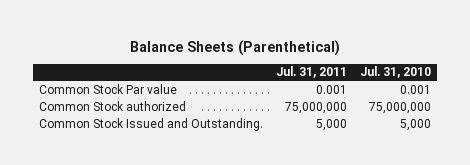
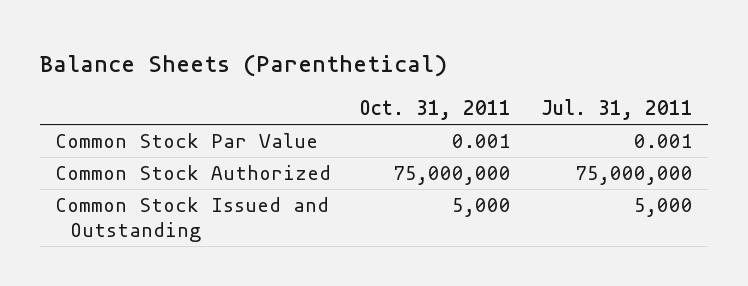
- | Jul. 31, 2011 | Jul. 31, 2010
+ | Oct. 31, 2011 | Jul. 31, 2011
- Common Stock Par value | 0.001 | 0.001
- Common Stock authorized | 75,000,000 | 75,000,000
- Common Stock Issued and Outstanding. | 5,000 | 5,000
+ Common Stock Par Value | 0.001 | 0.001
+ Common Stock Authorized | 75,000,000 | 75,000,000
+ Common Stock Issued and Outstanding | 5,000 | 5,000

